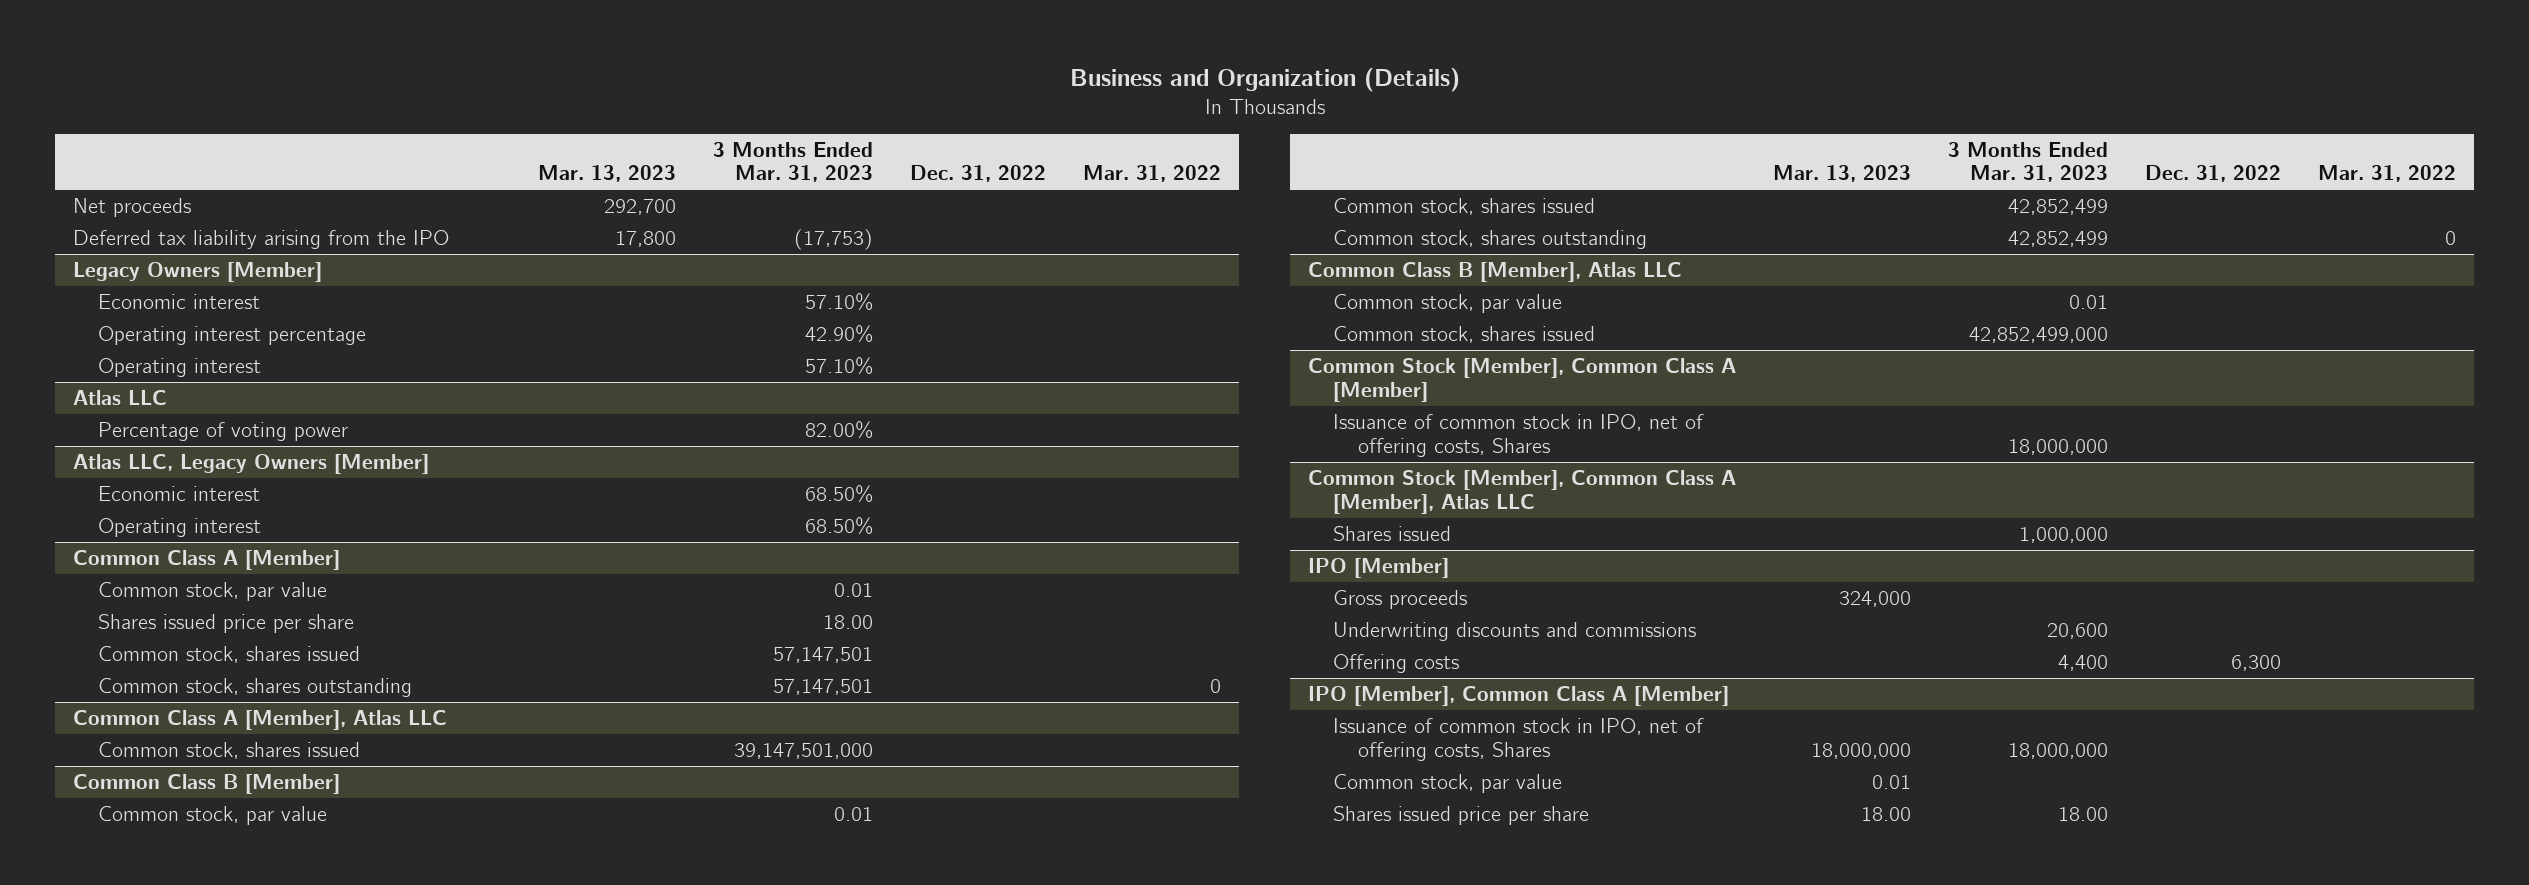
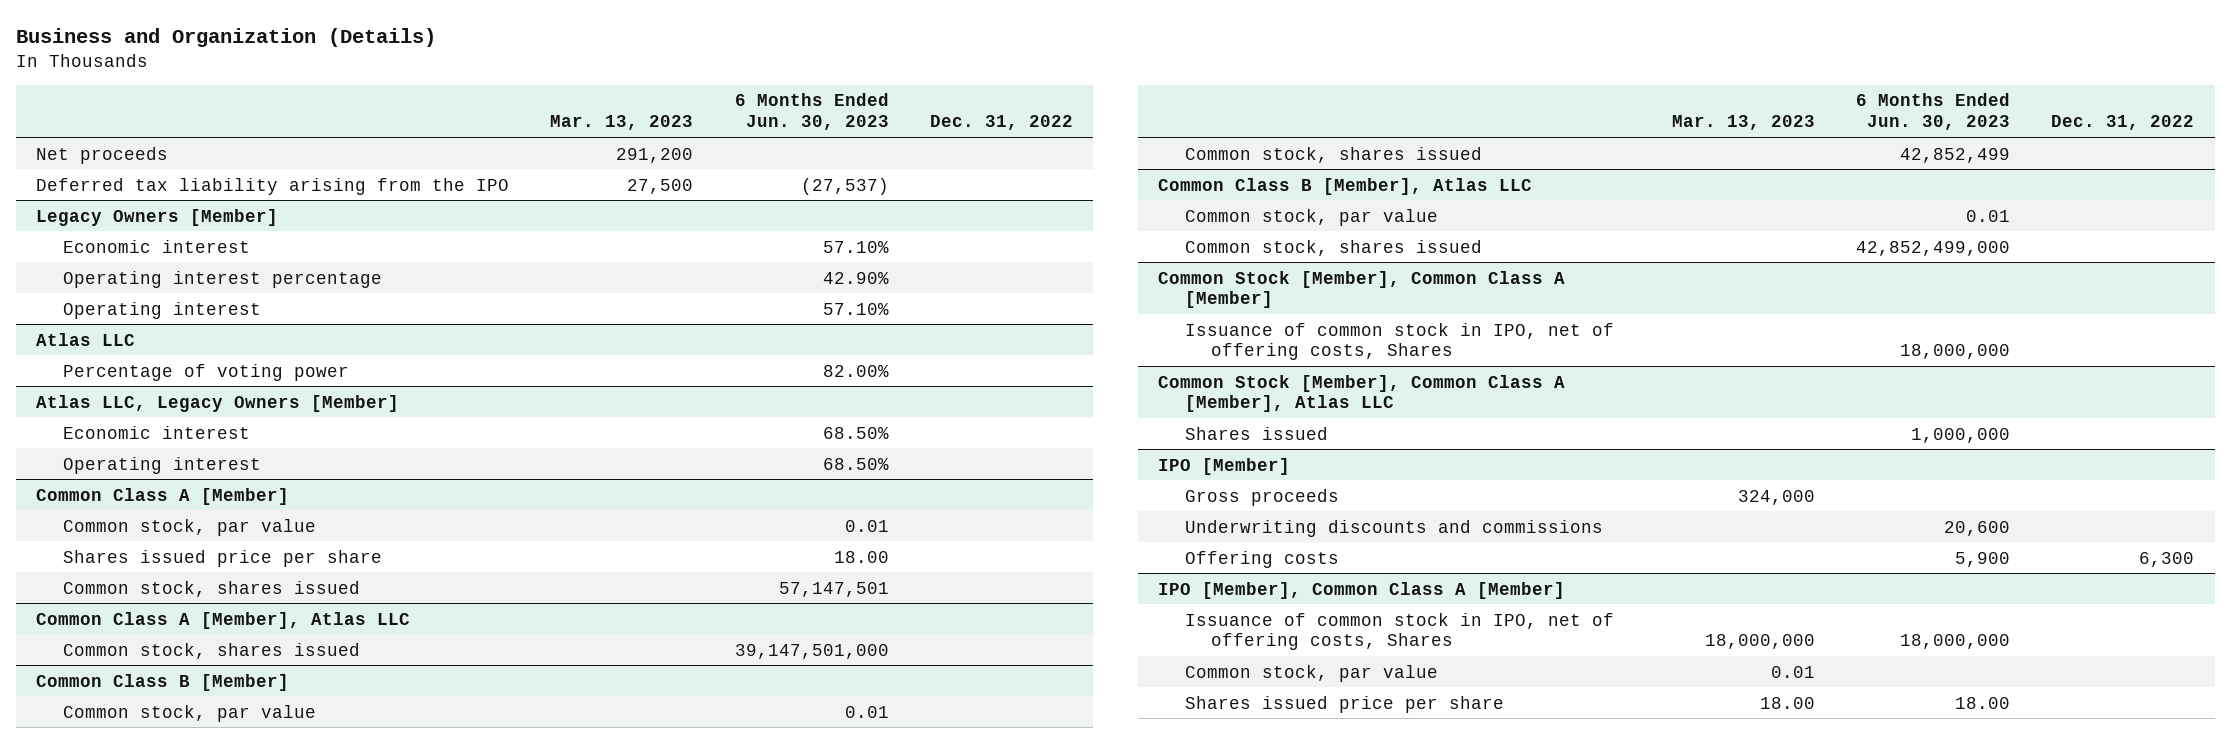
- | Mar. 13, 2023 | 3 Months Ended Mar. 31, 2023 | Dec. 31, 2022 | Mar. 31, 2022
+ | Mar. 13, 2023 | 6 Months Ended Jun. 30, 2023 | Dec. 31, 2022
- Net proceeds | 292,700 | | |
- Deferred tax liability arising from the IPO | 17,800 | (17,753) | |
+ Net proceeds | 291,200 | |
+ Deferred tax liability arising from the IPO | 27,500 | (27,537) |
@ Common Class A [Member]
- Common stock, shares outstanding | | 57,147,501 | | 0
@ Common Class B [Member]
- Common stock, shares outstanding | | 42,852,499 | | 0

